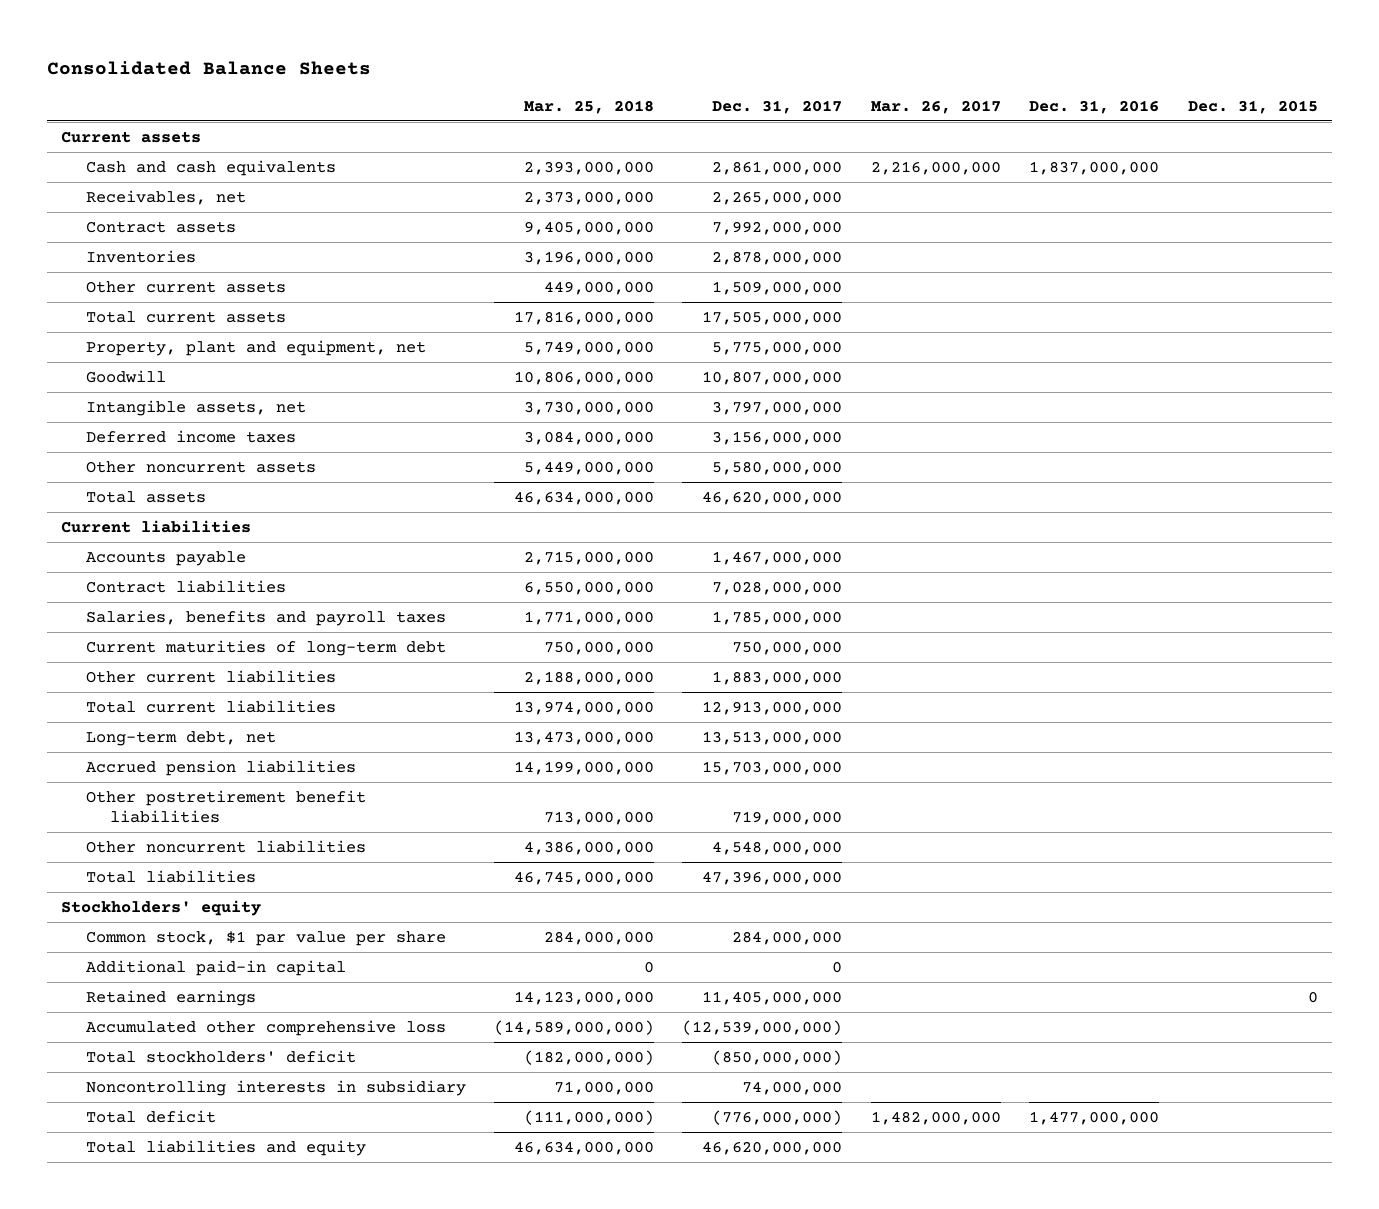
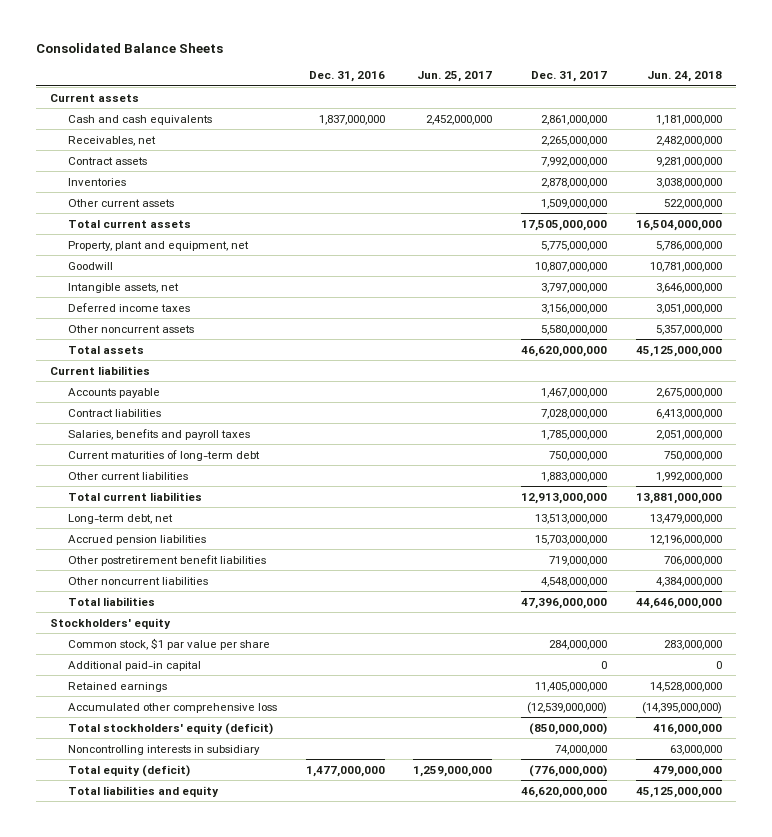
- | Mar. 25, 2018 | Dec. 31, 2017 | Mar. 26, 2017 | Dec. 31, 2016 | Dec. 31, 2015
+ | Dec. 31, 2016 | Jun. 25, 2017 | Dec. 31, 2017 | Jun. 24, 2018
- Total stockholders' deficit | (182,000,000) | (850,000,000) | | |
+ Total stockholders' equity (deficit) | | | (850,000,000) | 416,000,000
- Total deficit | (111,000,000) | (776,000,000) | 1,482,000,000 | 1,477,000,000 |
+ Total equity (deficit) | 1,477,000,000 | 1,259,000,000 | (776,000,000) | 479,000,000

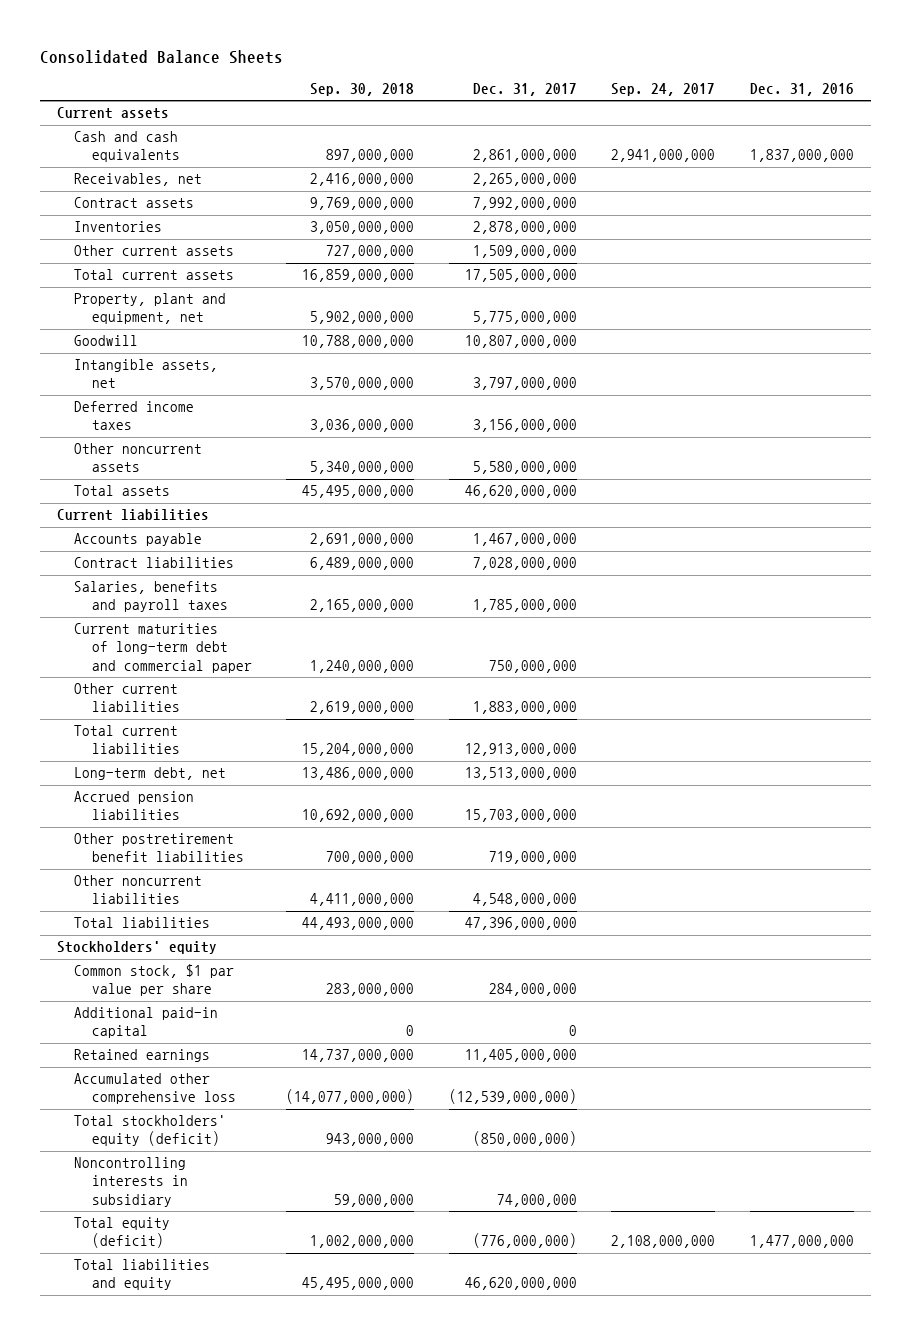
- | Dec. 31, 2016 | Jun. 25, 2017 | Dec. 31, 2017 | Jun. 24, 2018
+ | Sep. 30, 2018 | Dec. 31, 2017 | Sep. 24, 2017 | Dec. 31, 2016
- Current maturities of long-term debt | | | 750,000,000 | 750,000,000
+ Current maturities of long-term debt and commercial paper | 1,240,000,000 | 750,000,000 | |

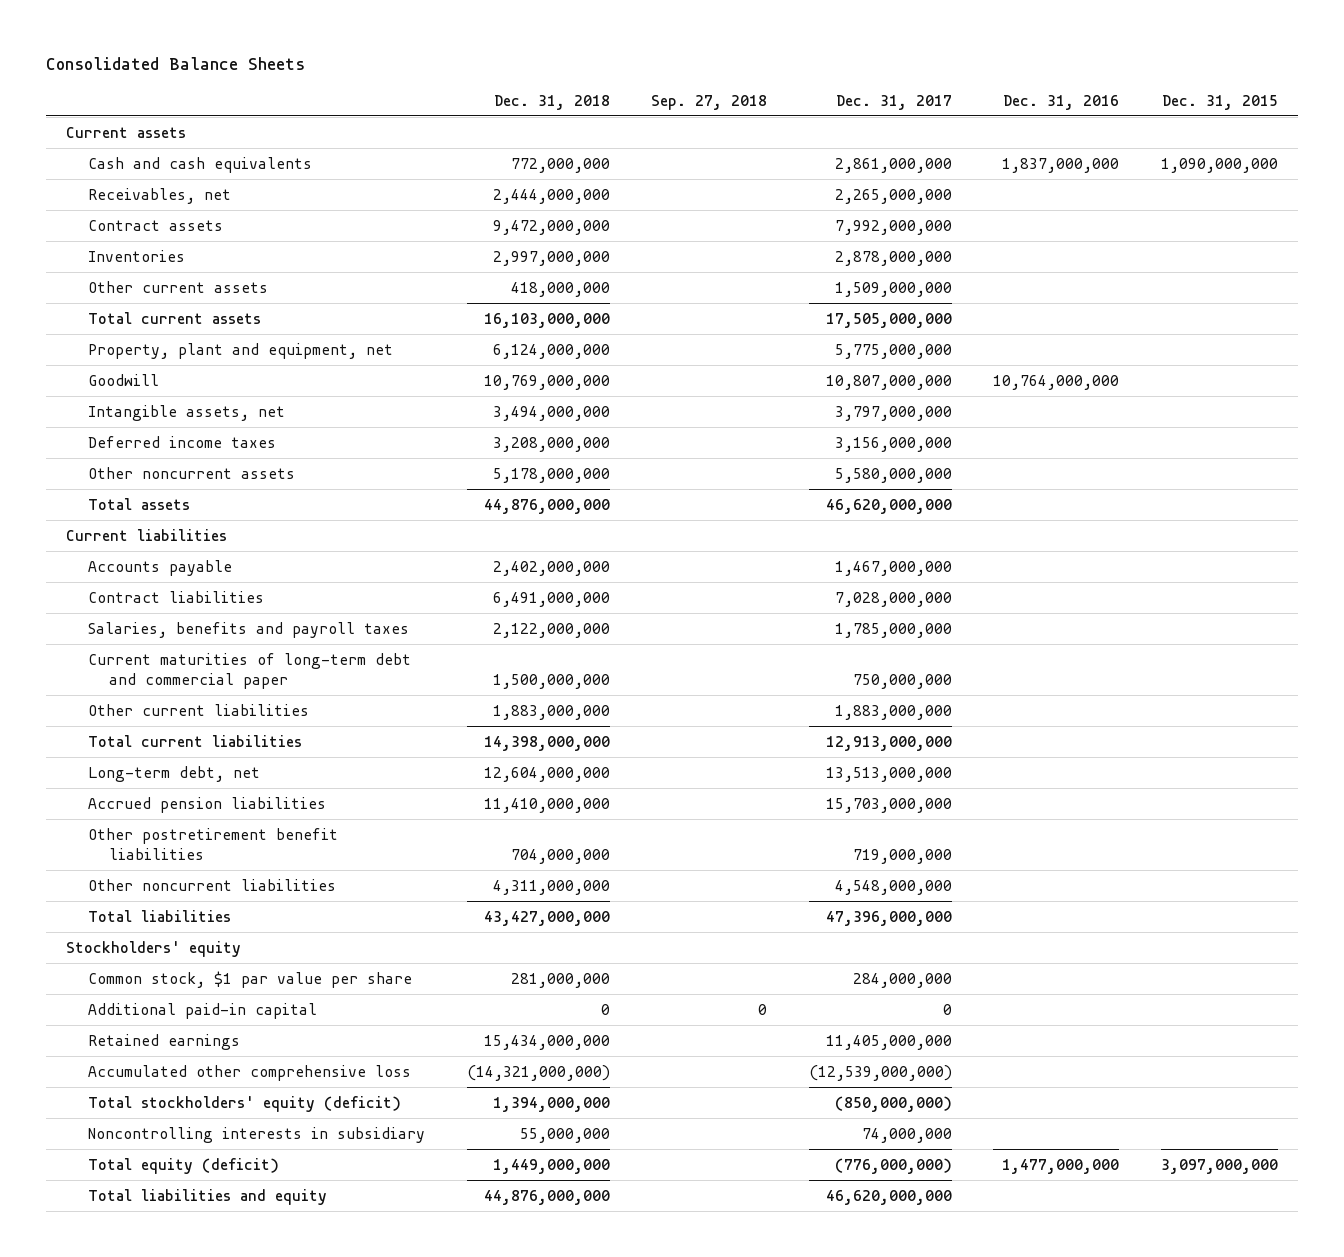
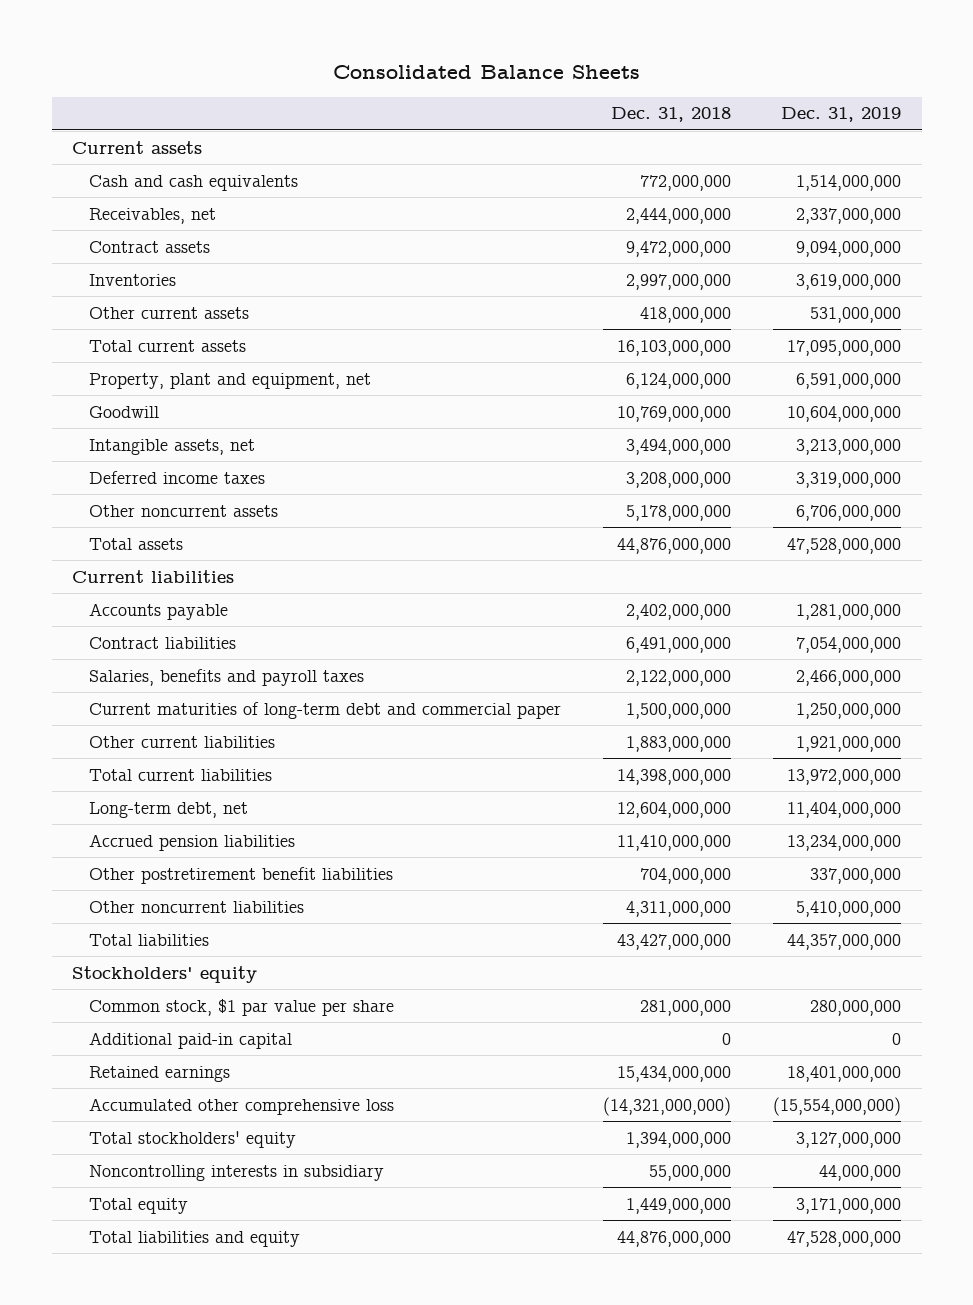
- | Dec. 31, 2018 | Sep. 27, 2018 | Dec. 31, 2017 | Dec. 31, 2016 | Dec. 31, 2015
+ | Dec. 31, 2018 | Dec. 31, 2019
- Total stockholders' equity (deficit) | 1,394,000,000 | | (850,000,000) | |
+ Total stockholders' equity | 1,394,000,000 | 3,127,000,000
- Total equity (deficit) | 1,449,000,000 | | (776,000,000) | 1,477,000,000 | 3,097,000,000
+ Total equity | 1,449,000,000 | 3,171,000,000

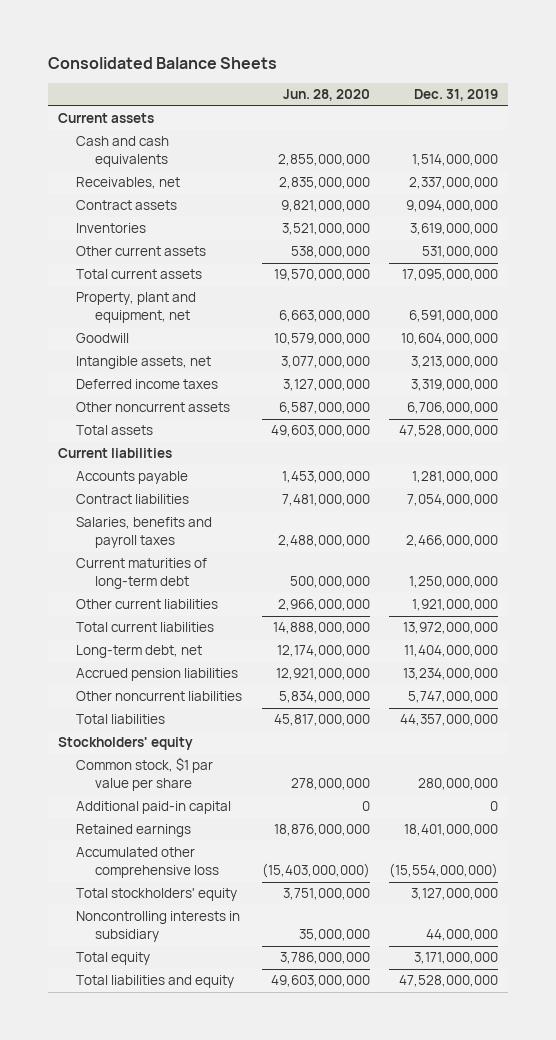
- | Dec. 31, 2018 | Dec. 31, 2019
+ | Jun. 28, 2020 | Dec. 31, 2019
- Current maturities of long-term debt and commercial paper | 1,500,000,000 | 1,250,000,000
+ Current maturities of long-term debt | 500,000,000 | 1,250,000,000
- Other postretirement benefit liabilities | 704,000,000 | 337,000,000
- Other noncurrent liabilities | 4,311,000,000 | 5,410,000,000
+ Other noncurrent liabilities | 5,834,000,000 | 5,747,000,000

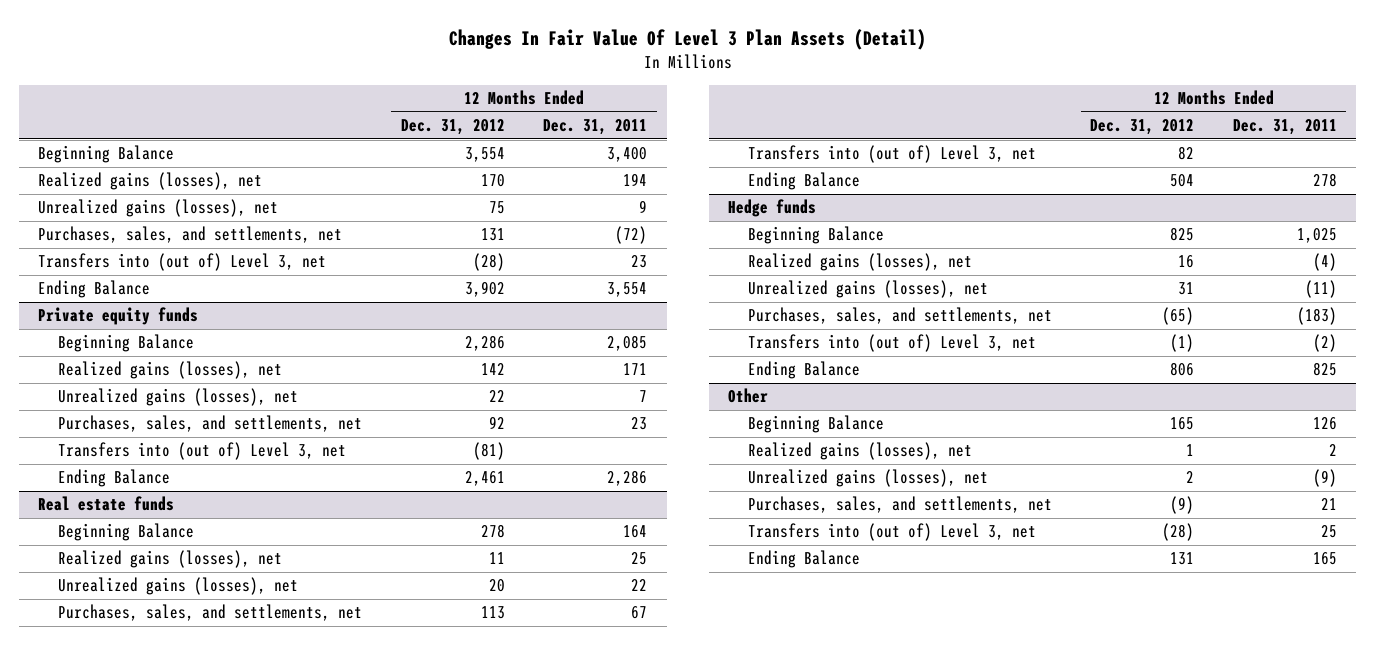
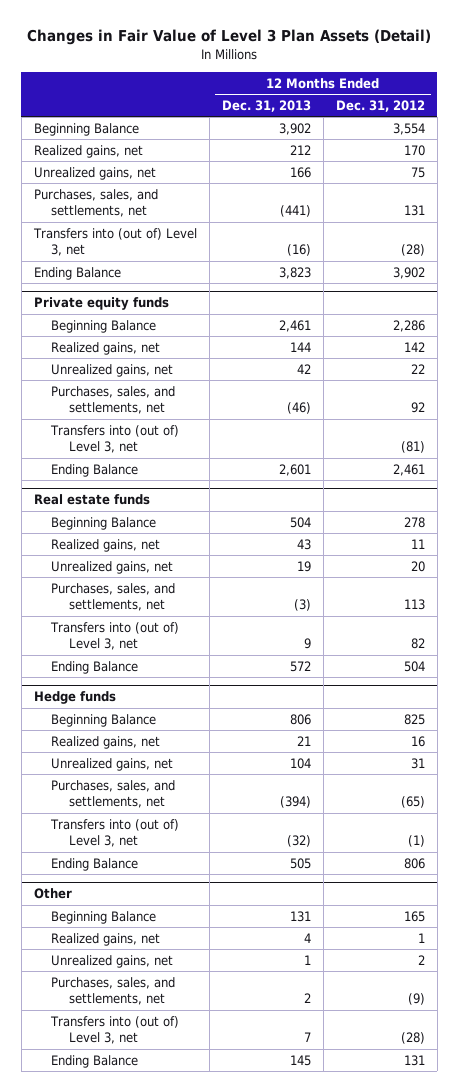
- Changes In Fair Value Of Level 3 Plan Assets (Detail)
+ Changes in Fair Value of Level 3 Plan Assets (Detail)
- | 12 Months Ended Dec. 31, 2012 | 12 Months Ended Dec. 31, 2011
+ | 12 Months Ended Dec. 31, 2013 | 12 Months Ended Dec. 31, 2012
- Realized gains (losses), net | 170 | 194
- Unrealized gains (losses), net | 75 | 9
+ Realized gains, net | 212 | 170
+ Unrealized gains, net | 166 | 75
@ Private equity funds
- Realized gains (losses), net | 142 | 171
- Unrealized gains (losses), net | 22 | 7
+ Realized gains, net | 144 | 142
+ Unrealized gains, net | 42 | 22
@ Real estate funds
- Realized gains (losses), net | 11 | 25
- Unrealized gains (losses), net | 20 | 22
+ Realized gains, net | 43 | 11
+ Unrealized gains, net | 19 | 20
@ Hedge funds
- Realized gains (losses), net | 16 | (4)
- Unrealized gains (losses), net | 31 | (11)
+ Realized gains, net | 21 | 16
+ Unrealized gains, net | 104 | 31
@ Other
- Realized gains (losses), net | 1 | 2
- Unrealized gains (losses), net | 2 | (9)
+ Realized gains, net | 4 | 1
+ Unrealized gains, net | 1 | 2

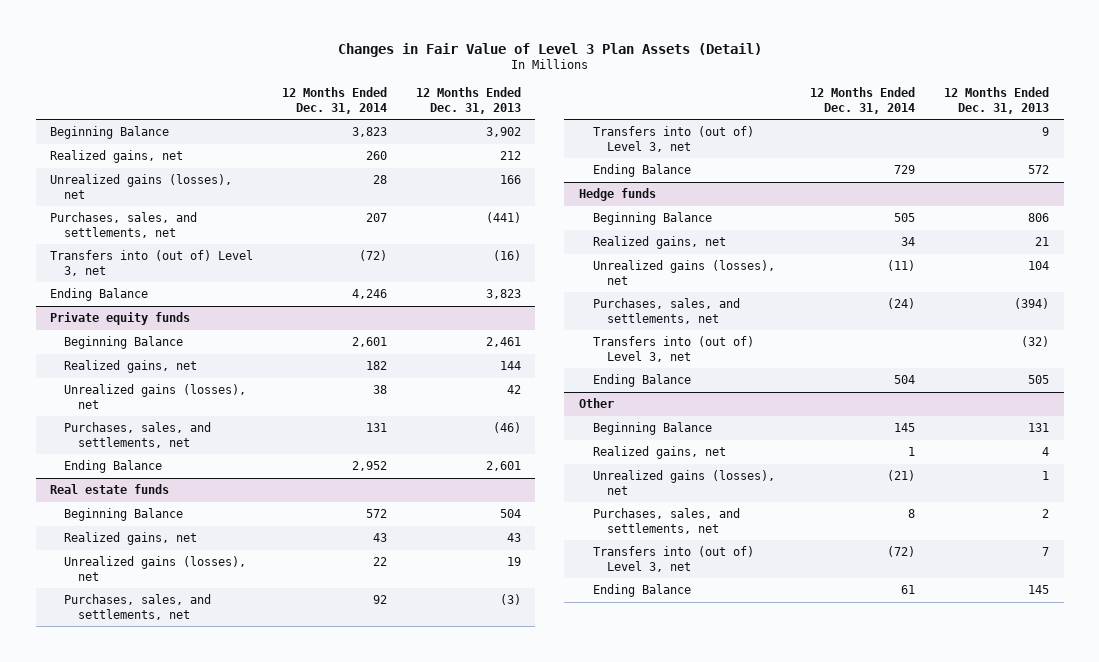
- | 12 Months Ended Dec. 31, 2013 | 12 Months Ended Dec. 31, 2012
+ | 12 Months Ended Dec. 31, 2014 | 12 Months Ended Dec. 31, 2013
- Unrealized gains, net | 166 | 75
+ Unrealized gains (losses), net | 28 | 166
@ Private equity funds
- Unrealized gains, net | 42 | 22
+ Unrealized gains (losses), net | 38 | 42
- Transfers into (out of) Level 3, net | | (81)
@ Real estate funds
- Unrealized gains, net | 19 | 20
+ Unrealized gains (losses), net | 22 | 19
@ Hedge funds
- Unrealized gains, net | 104 | 31
+ Unrealized gains (losses), net | (11) | 104
@ Other
- Unrealized gains, net | 1 | 2
+ Unrealized gains (losses), net | (21) | 1

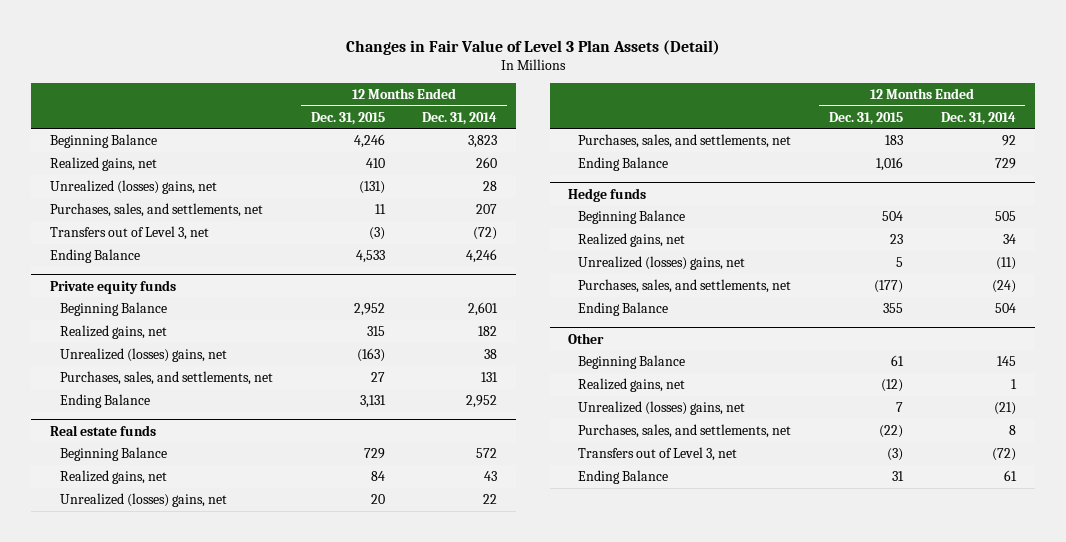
- | 12 Months Ended Dec. 31, 2014 | 12 Months Ended Dec. 31, 2013
+ | 12 Months Ended Dec. 31, 2015 | 12 Months Ended Dec. 31, 2014
- Unrealized gains (losses), net | 28 | 166
+ Unrealized (losses) gains, net | (131) | 28
- Transfers into (out of) Level 3, net | (72) | (16)
+ Transfers out of Level 3, net | (3) | (72)
@ Private equity funds
- Unrealized gains (losses), net | 38 | 42
+ Unrealized (losses) gains, net | (163) | 38
@ Real estate funds
- Unrealized gains (losses), net | 22 | 19
+ Unrealized (losses) gains, net | 20 | 22
- Transfers into (out of) Level 3, net | | 9
@ Hedge funds
- Unrealized gains (losses), net | (11) | 104
+ Unrealized (losses) gains, net | 5 | (11)
- Transfers into (out of) Level 3, net | | (32)
@ Other
- Unrealized gains (losses), net | (21) | 1
+ Unrealized (losses) gains, net | 7 | (21)
- Transfers into (out of) Level 3, net | (72) | 7
+ Transfers out of Level 3, net | (3) | (72)

